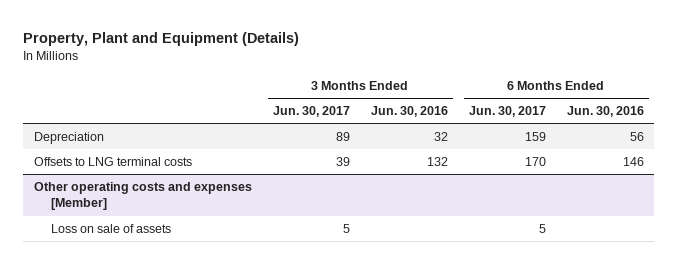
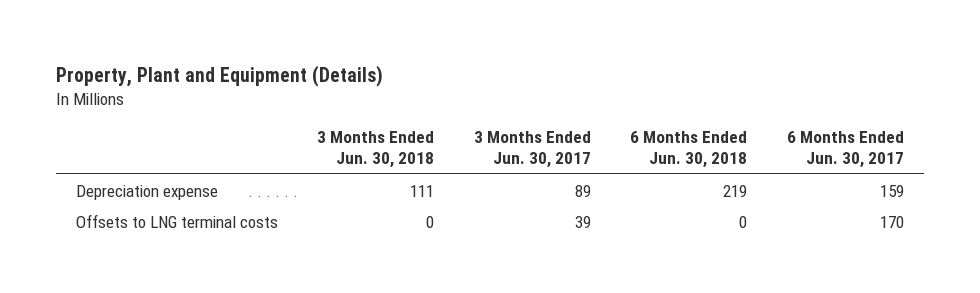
- | 3 Months Ended Jun. 30, 2017 | 3 Months Ended Jun. 30, 2016 | 6 Months Ended Jun. 30, 2017 | 6 Months Ended Jun. 30, 2016
+ | 3 Months Ended Jun. 30, 2018 | 3 Months Ended Jun. 30, 2017 | 6 Months Ended Jun. 30, 2018 | 6 Months Ended Jun. 30, 2017
- Depreciation | 89 | 32 | 159 | 56
+ Depreciation expense | 111 | 89 | 219 | 159
- Other operating costs and expenses [Member]
- Loss on sale of assets | 5 | | 5 |

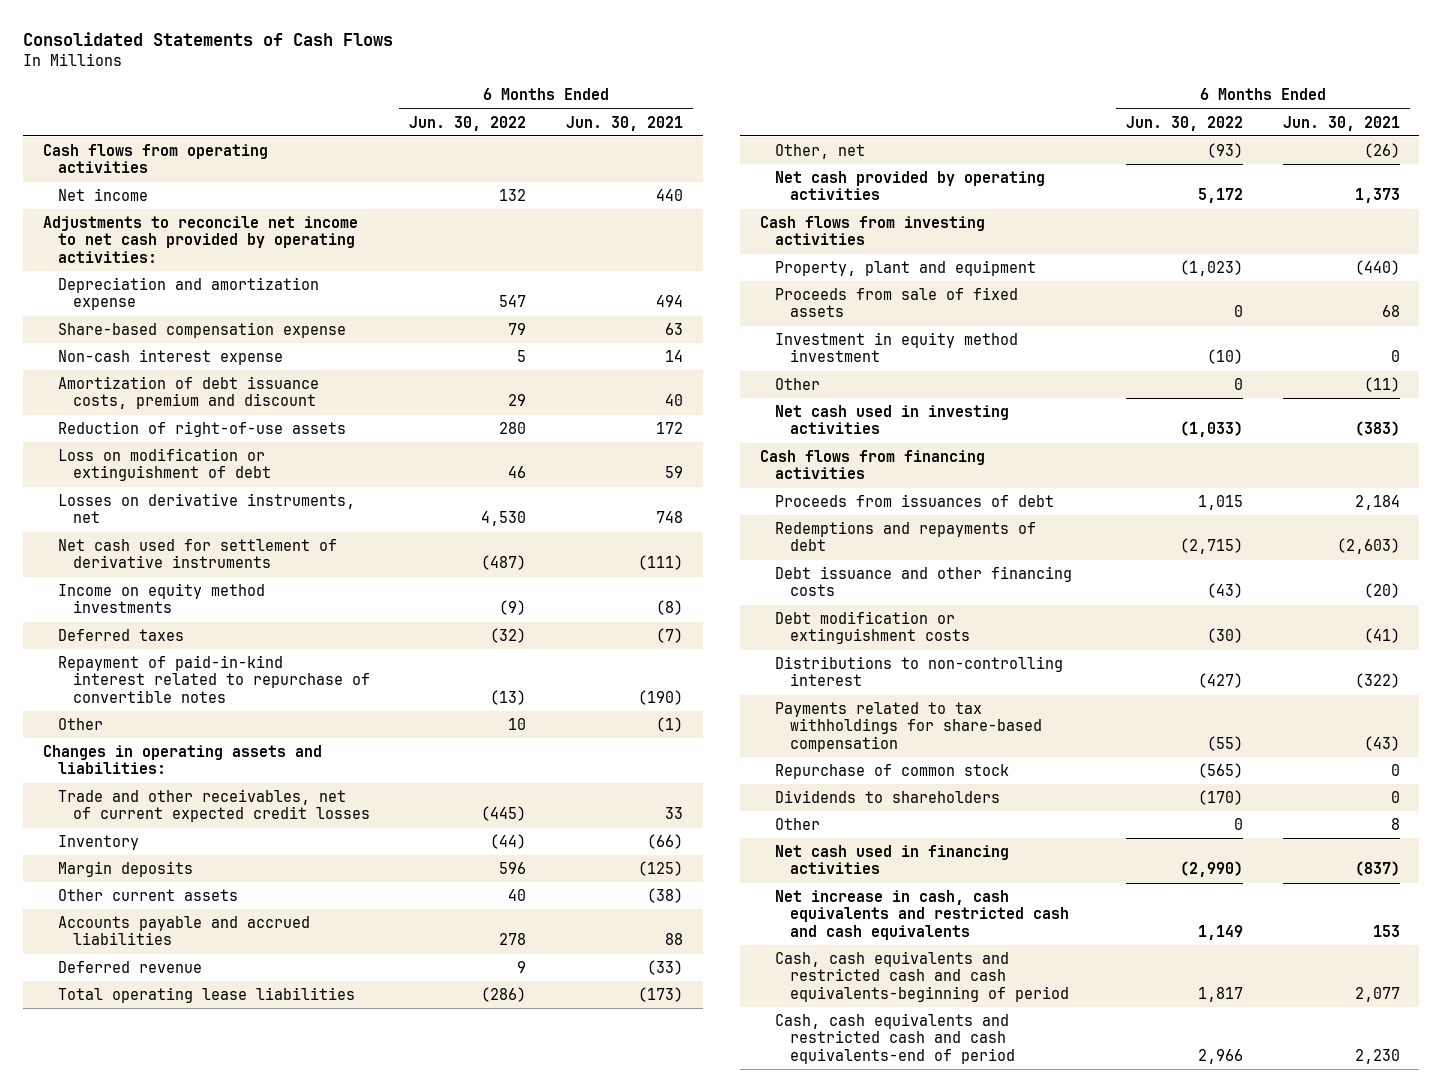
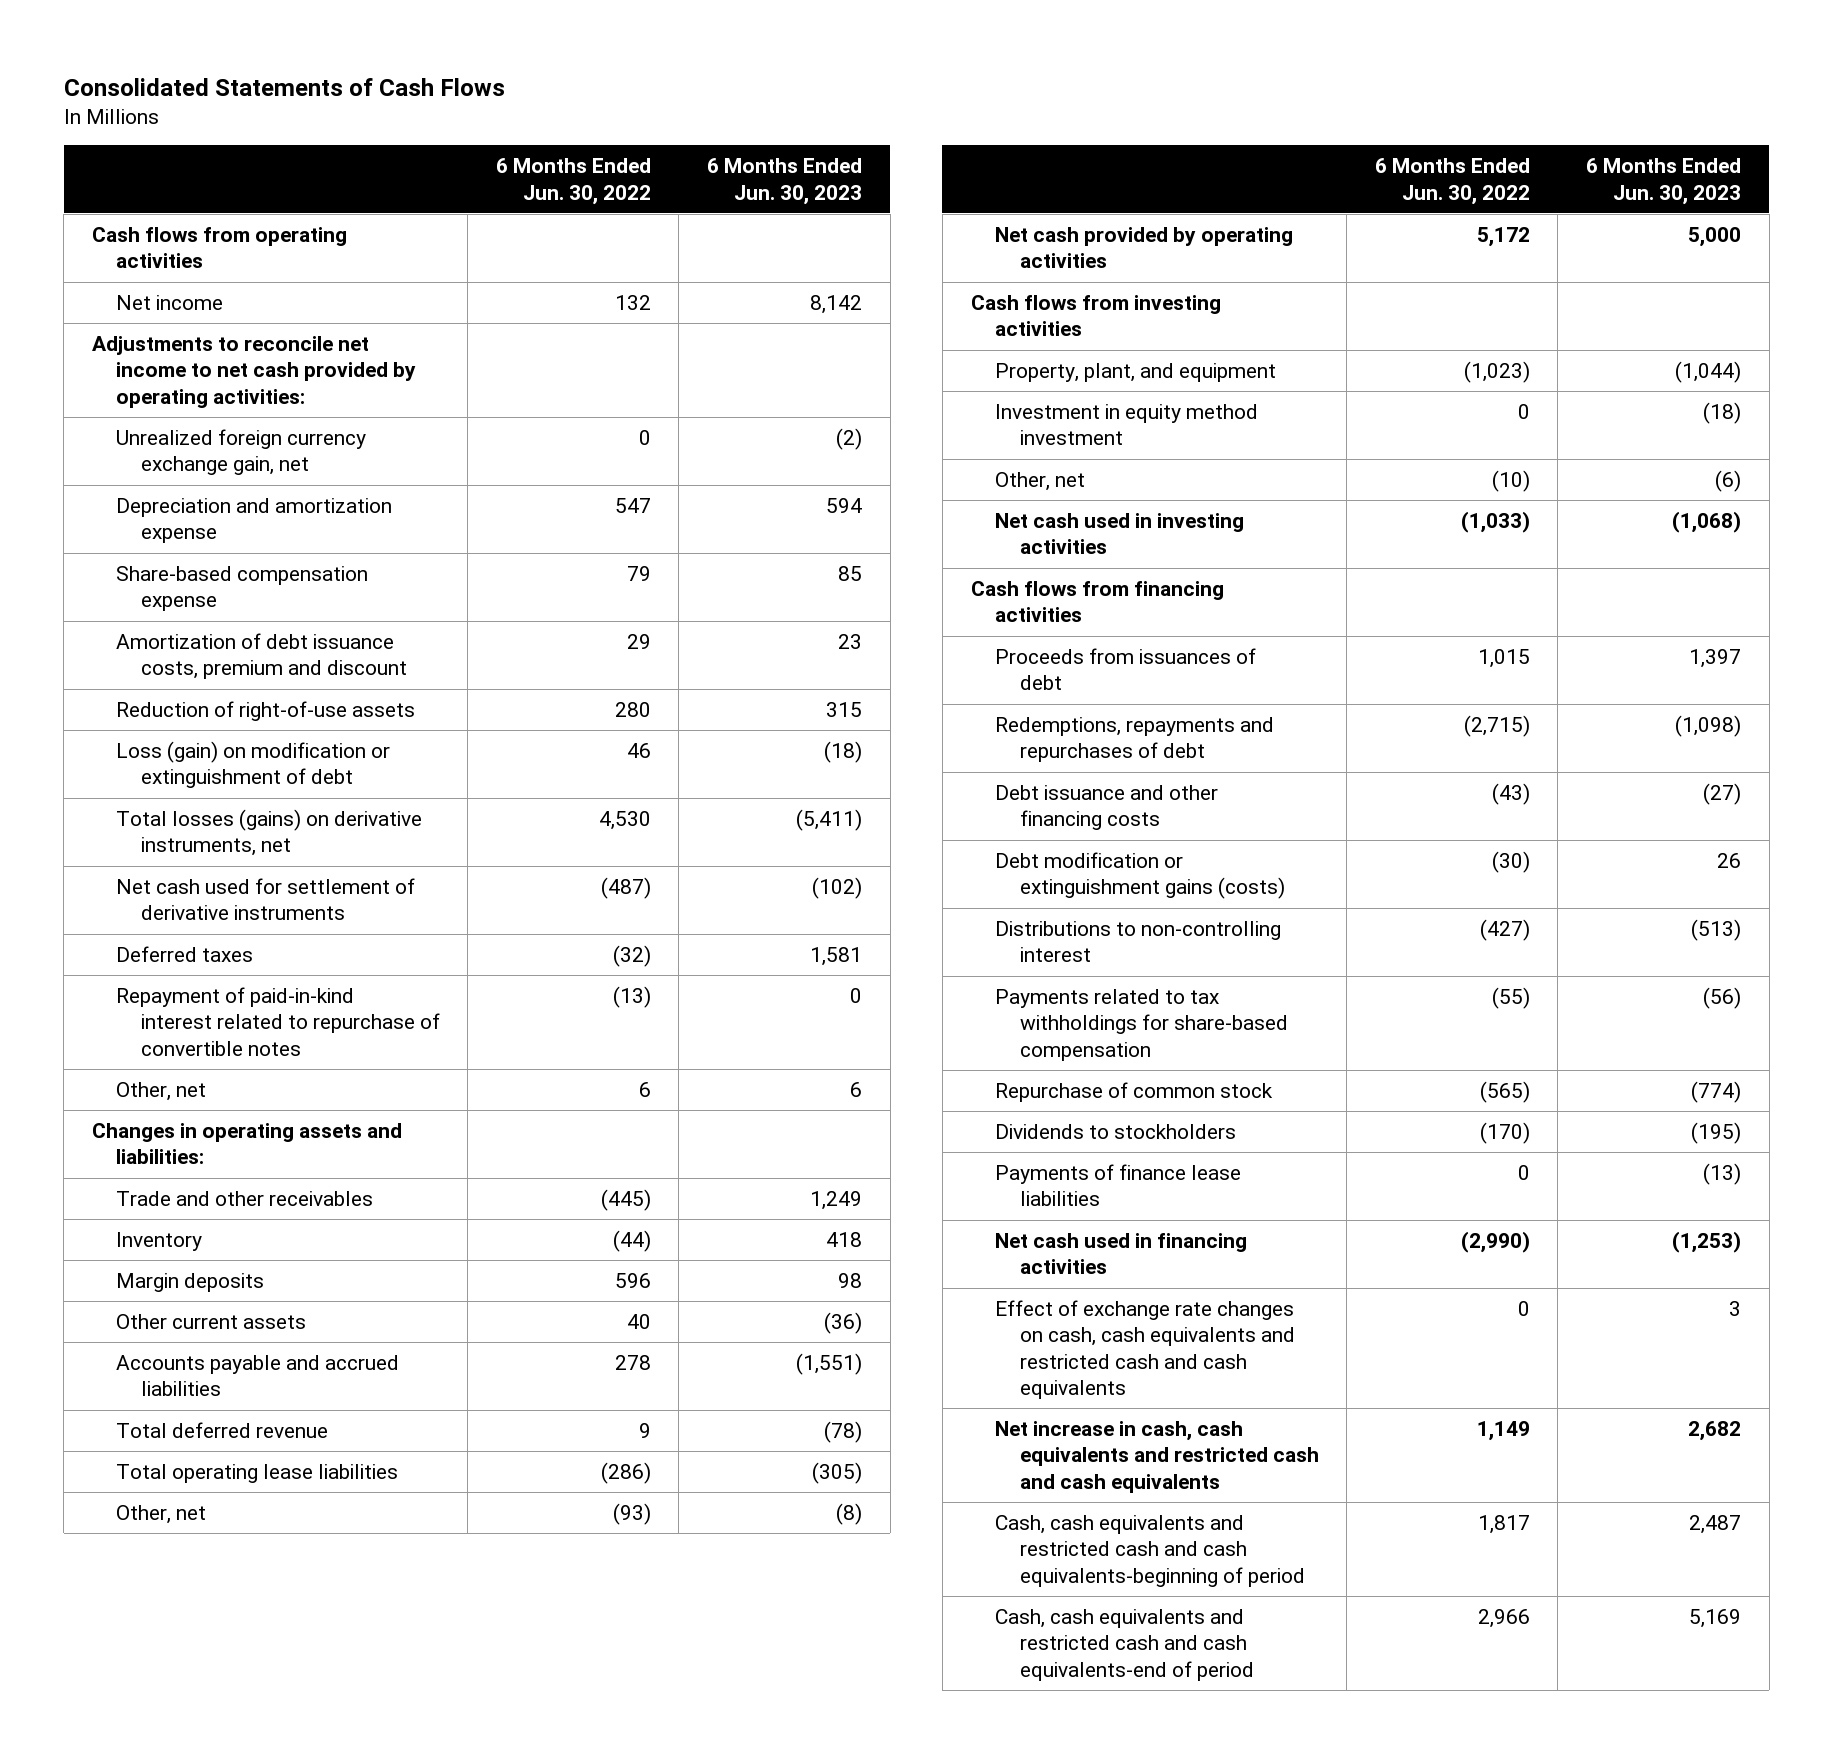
- | 6 Months Ended Jun. 30, 2022 | 6 Months Ended Jun. 30, 2021
+ | 6 Months Ended Jun. 30, 2022 | 6 Months Ended Jun. 30, 2023
+ Unrealized foreign currency exchange gain, net | 0 | (2)
- Non-cash interest expense | 5 | 14
- Loss on modification or extinguishment of debt | 46 | 59
- Losses on derivative instruments, net | 4,530 | 748
+ Loss (gain) on modification or extinguishment of debt | 46 | (18)
+ Total losses (gains) on derivative instruments, net | 4,530 | (5,411)
- Income on equity method investments | (9) | (8)
- Other | 10 | (1)
+ Other, net | 6 | 6
- Trade and other receivables, net of current expected credit losses | (445) | 33
+ Trade and other receivables | (445) | 1,249
- Deferred revenue | 9 | (33)
+ Total deferred revenue | 9 | (78)
- Property, plant and equipment | (1,023) | (440)
- Proceeds from sale of fixed assets | 0 | 68
- Investment in equity method investment | (10) | 0
- Other | 0 | (11)
+ Property, plant, and equipment | (1,023) | (1,044)
+ Investment in equity method investment | 0 | (18)
+ Other, net | (10) | (6)
- Redemptions and repayments of debt | (2,715) | (2,603)
+ Redemptions, repayments and repurchases of debt | (2,715) | (1,098)
- Debt modification or extinguishment costs | (30) | (41)
+ Debt modification or extinguishment gains (costs) | (30) | 26
- Dividends to shareholders | (170) | 0
- Other | 0 | 8
+ Dividends to stockholders | (170) | (195)
+ Payments of finance lease liabilities | 0 | (13)
+ Effect of exchange rate changes on cash, cash equivalents and restricted cash and cash equivalents | 0 | 3

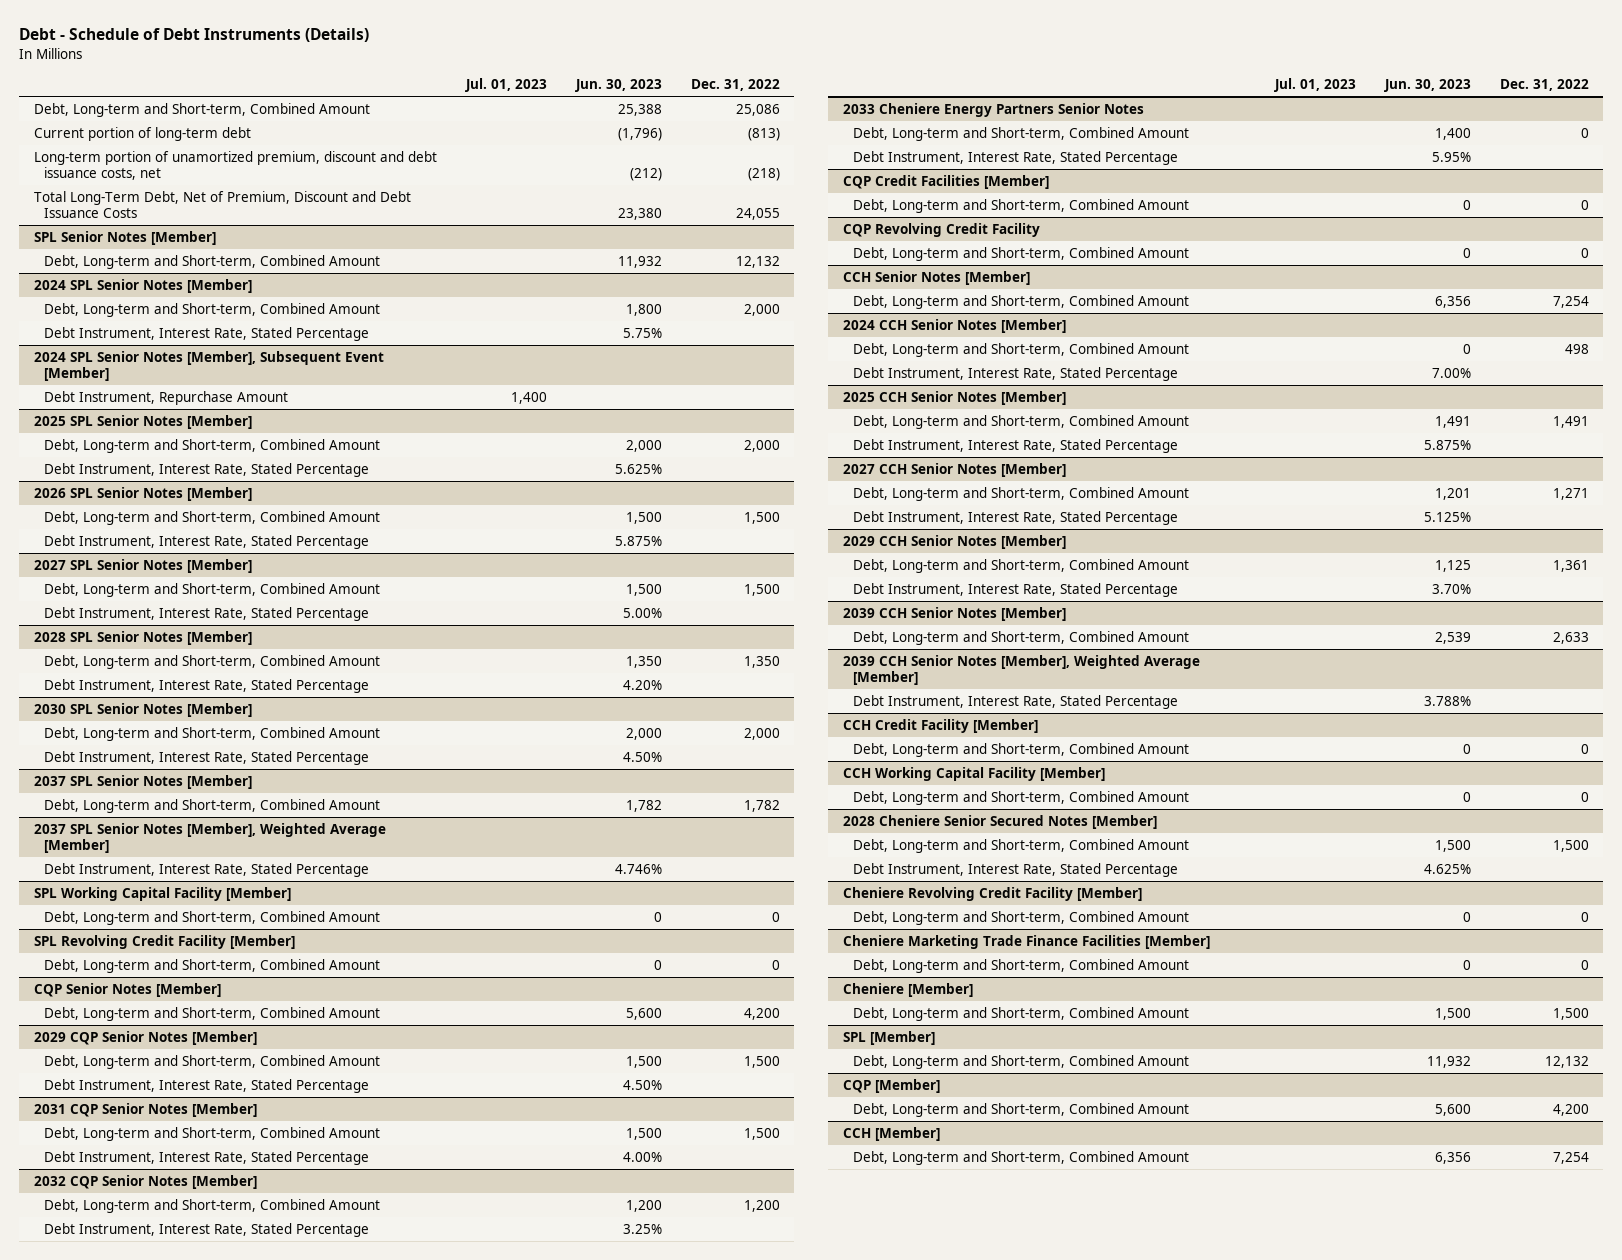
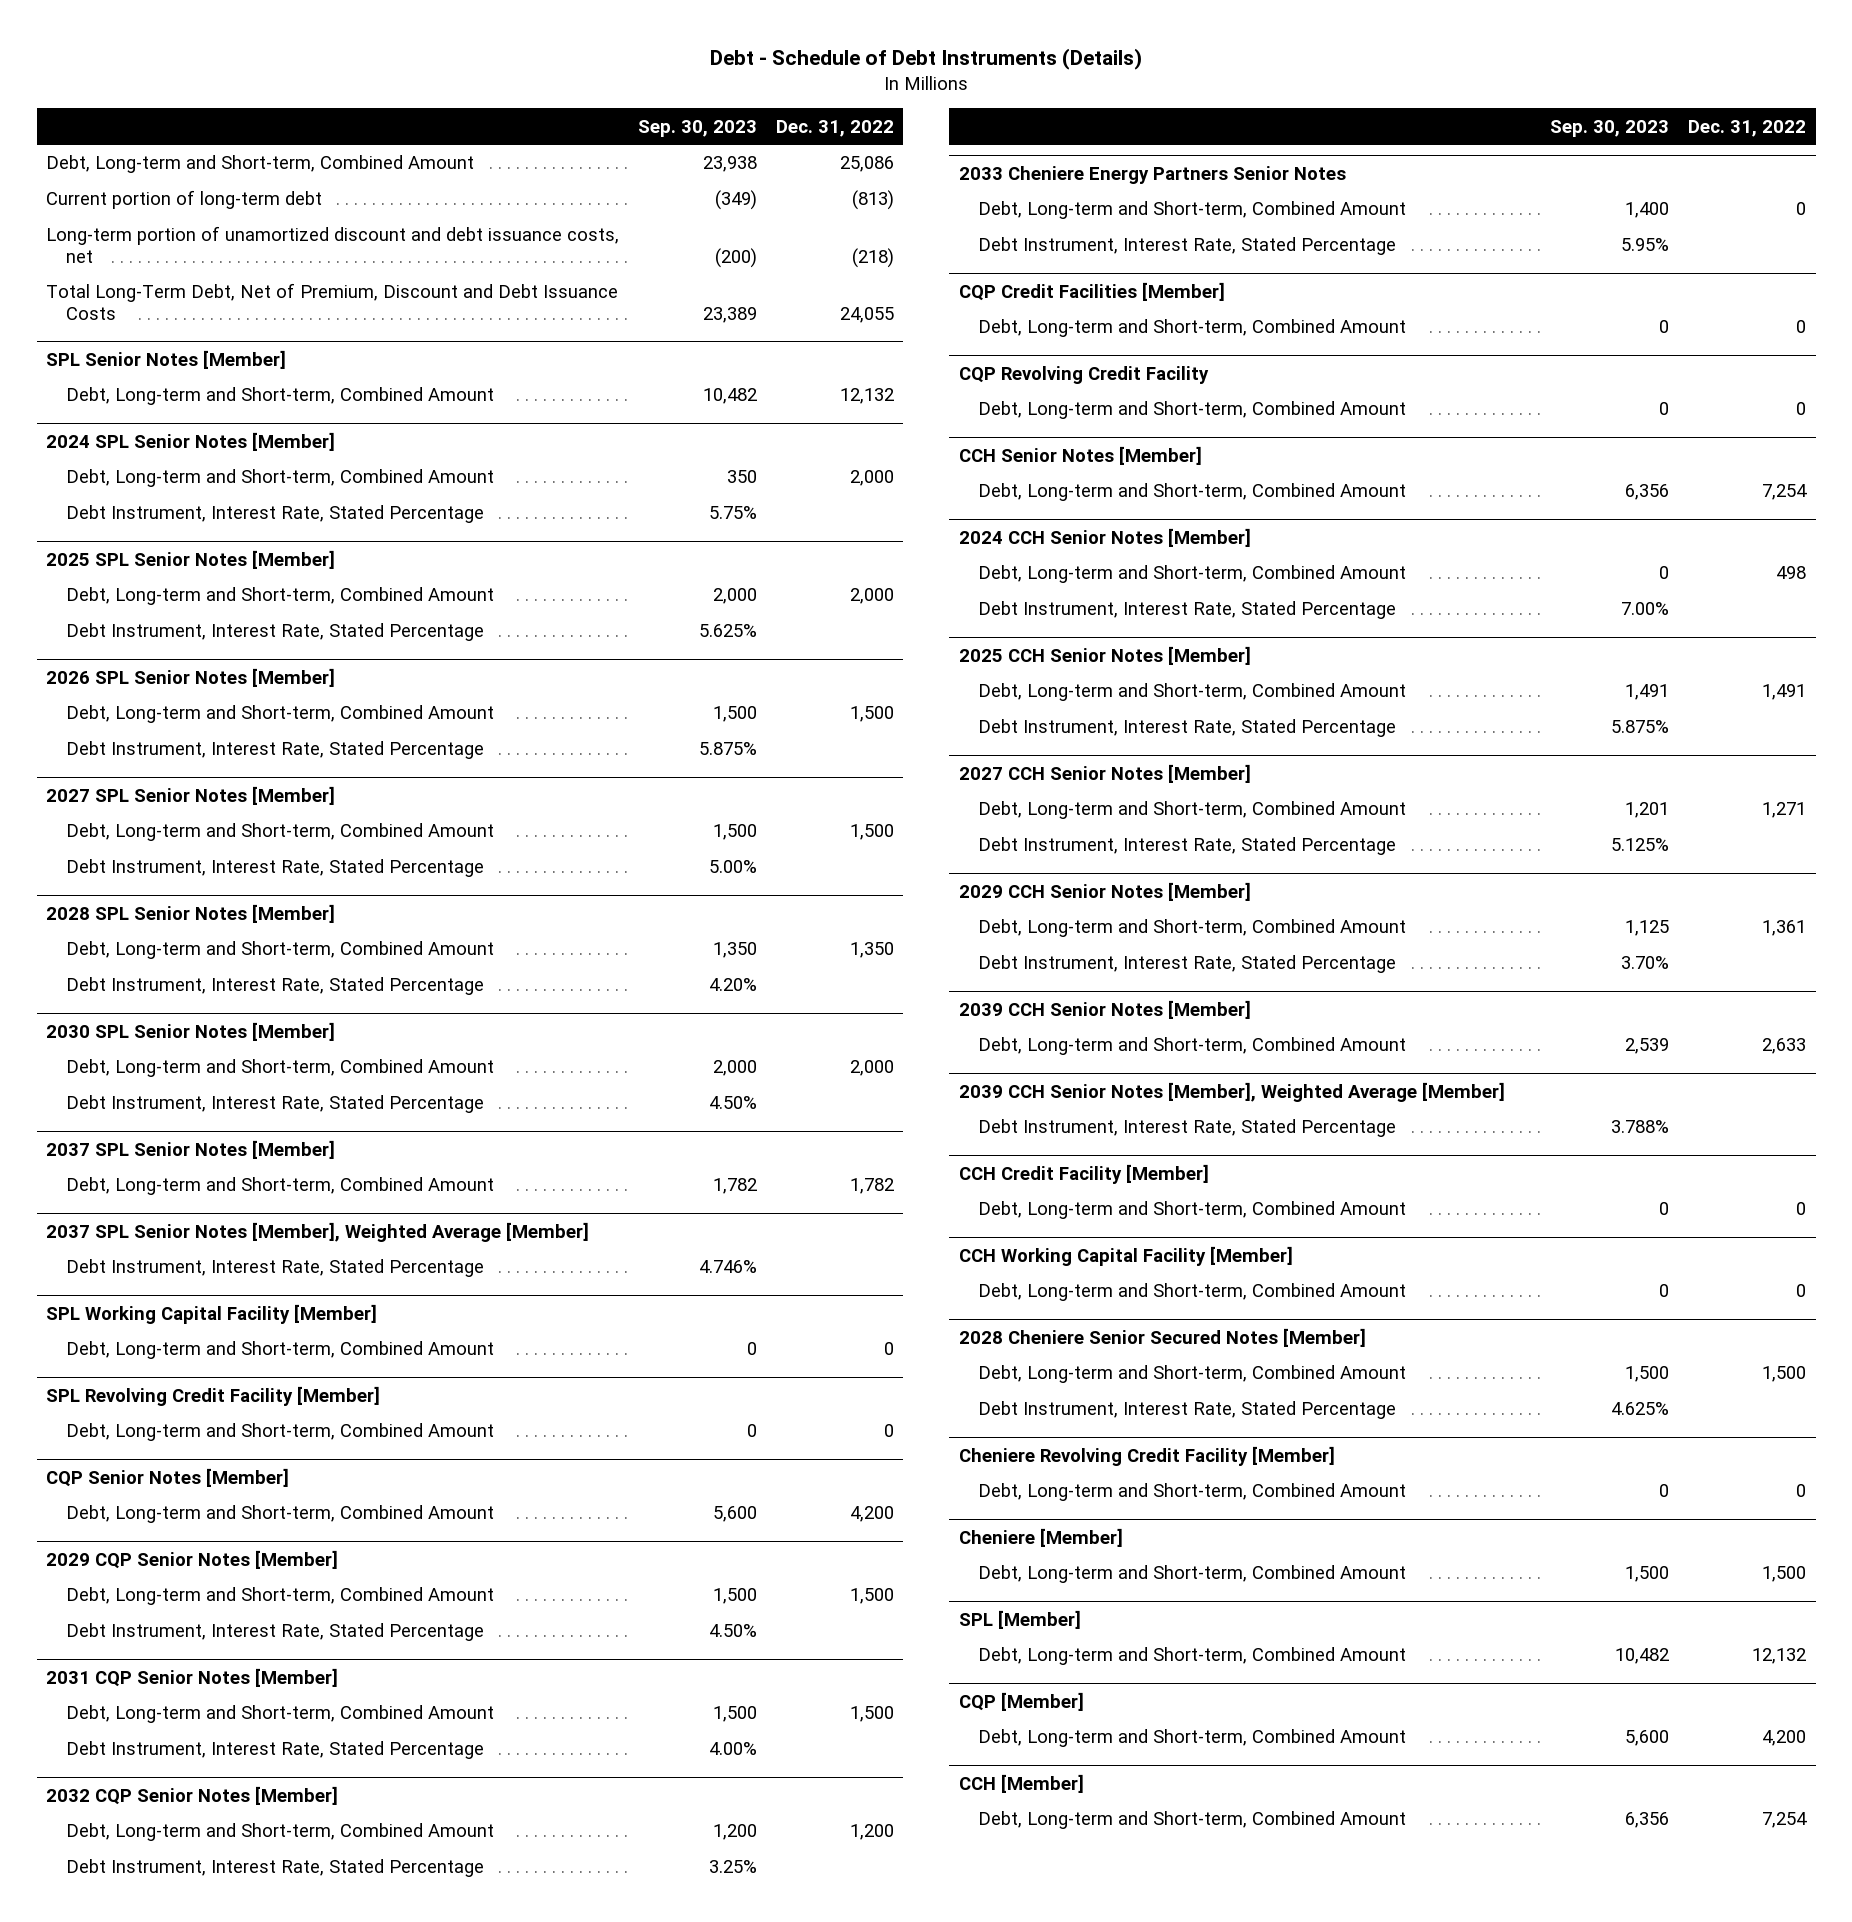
- | Jul. 01, 2023 | Jun. 30, 2023 | Dec. 31, 2022
+ | Sep. 30, 2023 | Dec. 31, 2022
- Long-term portion of unamortized premium, discount and debt issuance costs, net | | (212) | (218)
+ Long-term portion of unamortized discount and debt issuance costs, net | (200) | (218)
- 2024 SPL Senior Notes [Member], Subsequent Event [Member]
- Debt Instrument, Repurchase Amount | 1,400 | |
- Cheniere Marketing Trade Finance Facilities [Member]
- Debt, Long-term and Short-term, Combined Amount | | 0 | 0

